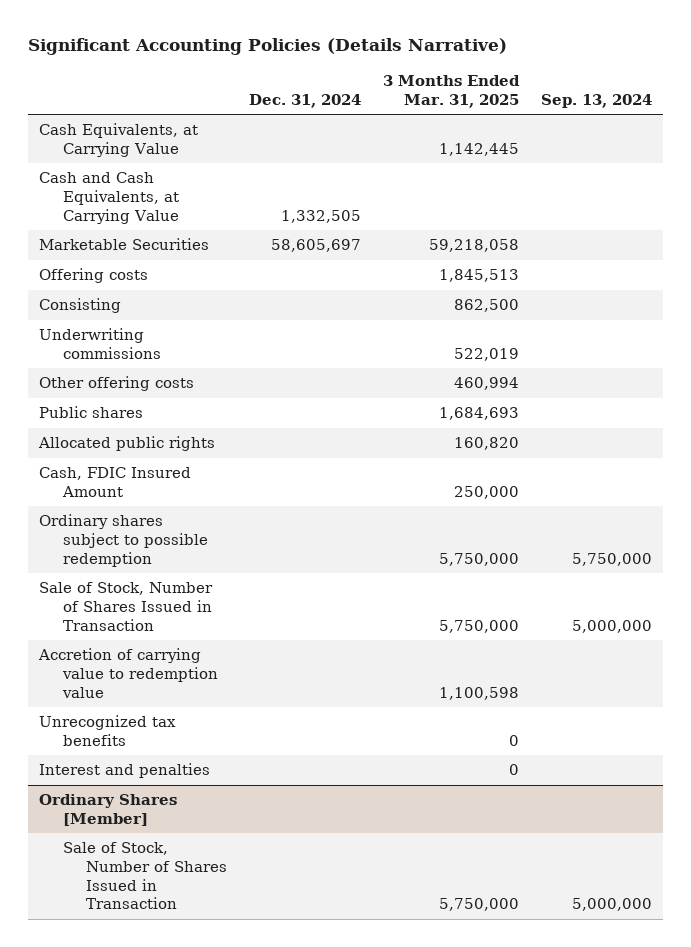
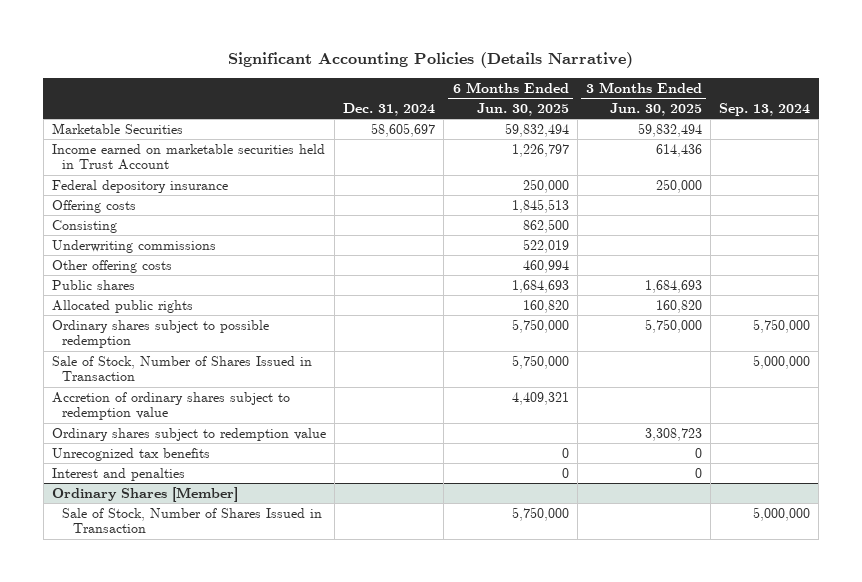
- | Dec. 31, 2024 | 3 Months Ended Mar. 31, 2025 | Sep. 13, 2024
+ | Dec. 31, 2024 | 6 Months Ended Jun. 30, 2025 | 3 Months Ended Jun. 30, 2025 | Sep. 13, 2024
- Cash Equivalents, at Carrying Value | | 1,142,445 |
- Cash and Cash Equivalents, at Carrying Value | 1,332,505 | |
+ Income earned on marketable securities held in Trust Account | | 1,226,797 | 614,436 |
+ Federal depository insurance | | 250,000 | 250,000 |
- Cash, FDIC Insured Amount | | 250,000 |
- Accretion of carrying value to redemption value | | 1,100,598 |
+ Accretion of ordinary shares subject to redemption value | | 4,409,321 | |
+ Ordinary shares subject to redemption value | | | 3,308,723 |

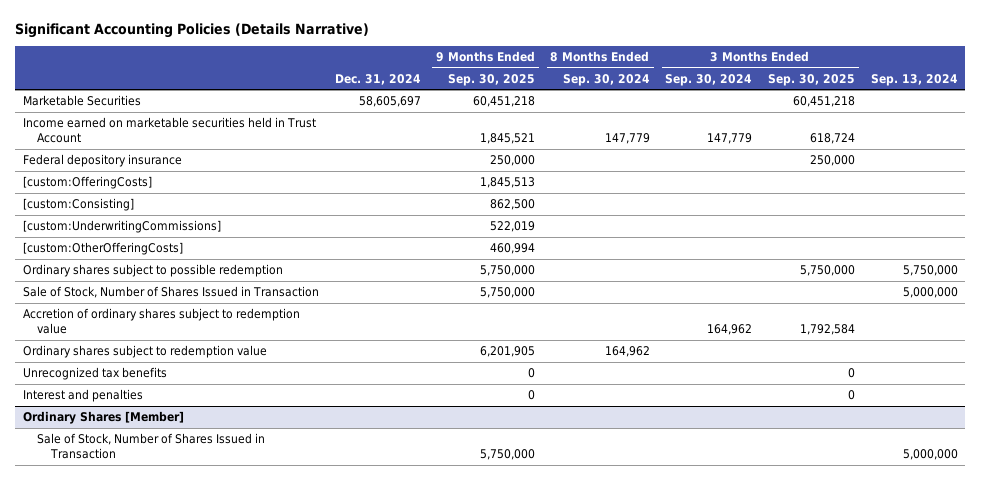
- | Dec. 31, 2024 | 6 Months Ended Jun. 30, 2025 | 3 Months Ended Jun. 30, 2025 | Sep. 13, 2024
+ | Dec. 31, 2024 | 9 Months Ended Sep. 30, 2025 | 8 Months Ended Sep. 30, 2024 | 3 Months Ended Sep. 30, 2024 | 3 Months Ended Sep. 30, 2025 | Sep. 13, 2024
- Offering costs | | 1,845,513 | |
- Consisting | | 862,500 | |
- Underwriting commissions | | 522,019 | |
- Other offering costs | | 460,994 | |
- Public shares | | 1,684,693 | 1,684,693 |
- Allocated public rights | | 160,820 | 160,820 |
+ [custom:OfferingCosts] | | 1,845,513 | | | |
+ [custom:Consisting] | | 862,500 | | | |
+ [custom:UnderwritingCommissions] | | 522,019 | | | |
+ [custom:OtherOfferingCosts] | | 460,994 | | | |

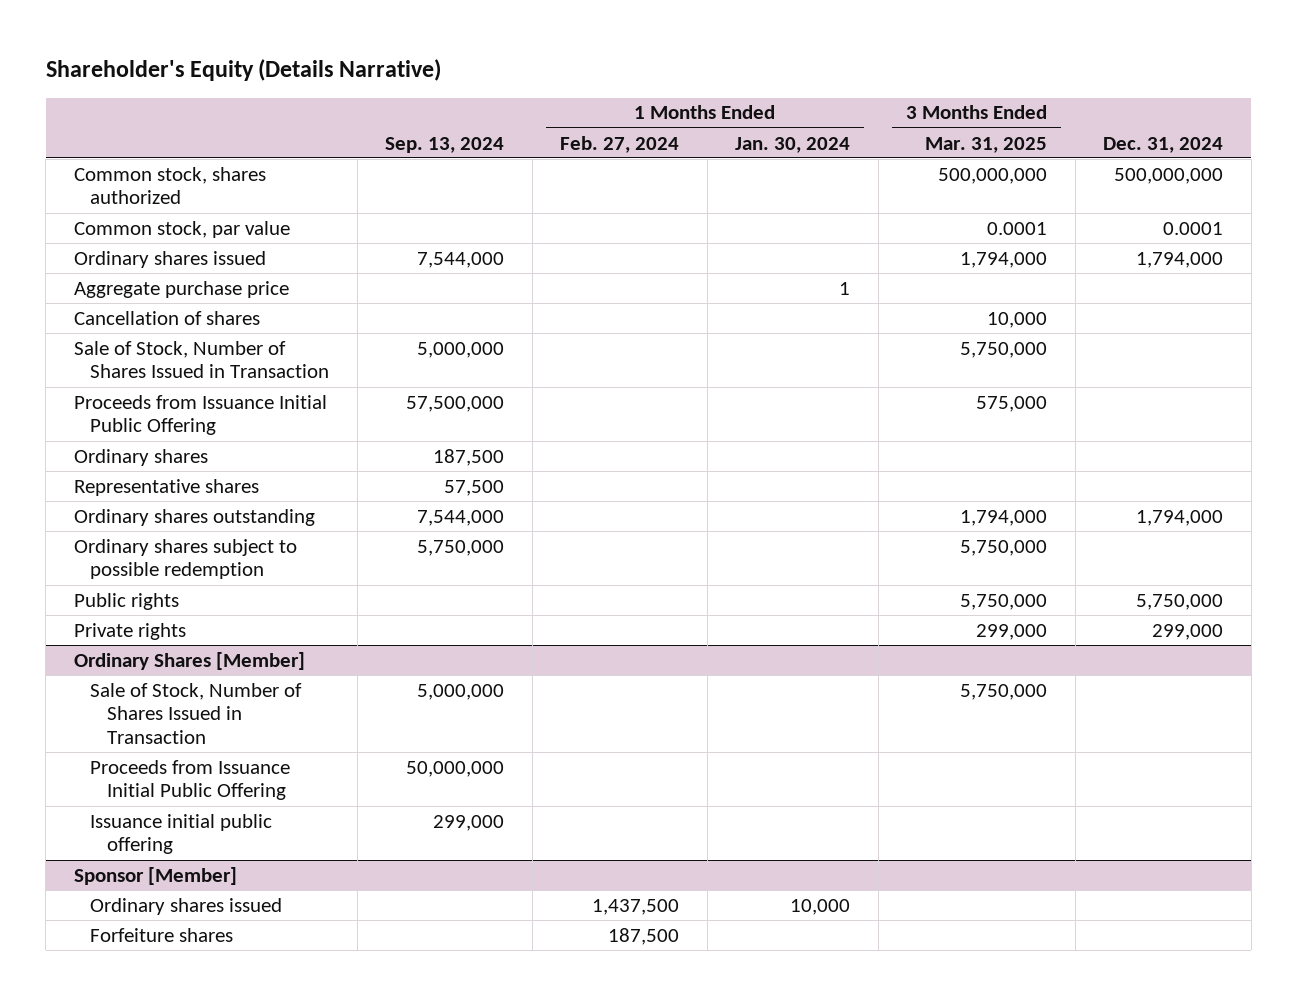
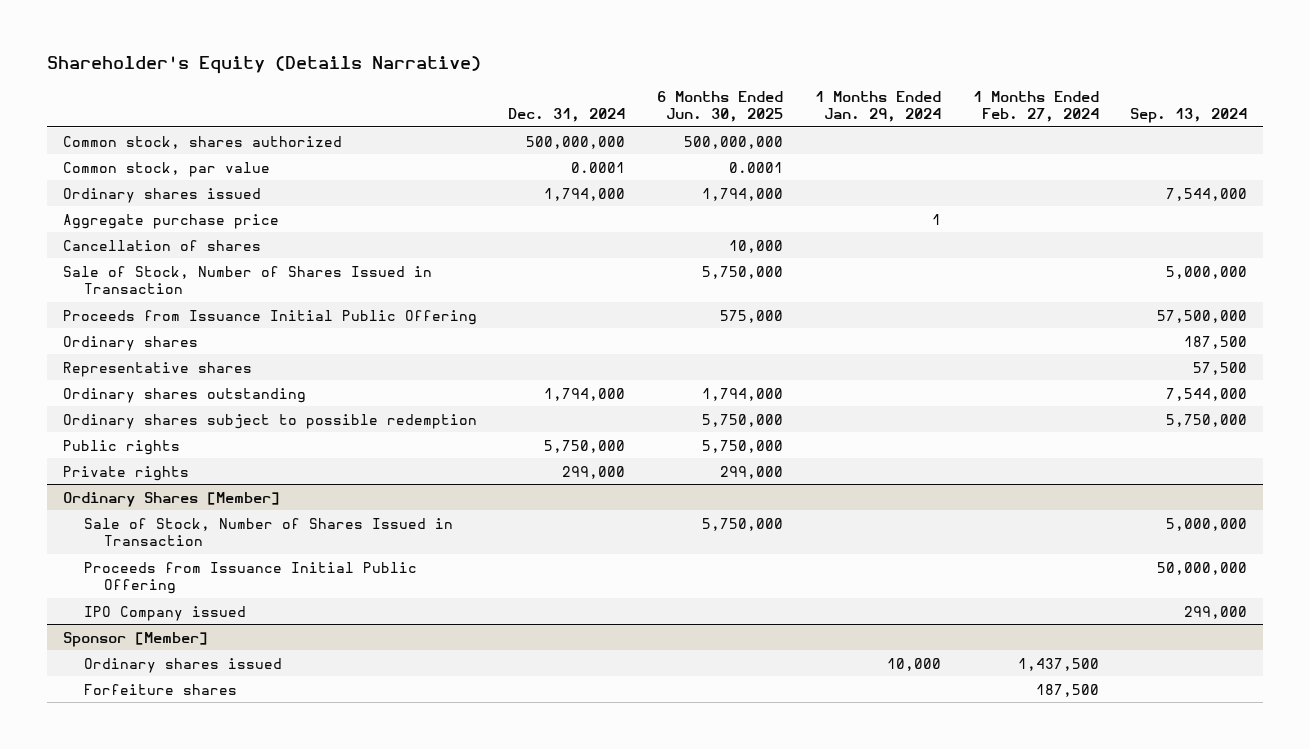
- | Sep. 13, 2024 | 1 Months Ended Feb. 27, 2024 | 1 Months Ended Jan. 30, 2024 | 3 Months Ended Mar. 31, 2025 | Dec. 31, 2024
+ | Dec. 31, 2024 | 6 Months Ended Jun. 30, 2025 | 1 Months Ended Jan. 29, 2024 | 1 Months Ended Feb. 27, 2024 | Sep. 13, 2024
@ Ordinary Shares [Member]
- Issuance initial public offering | 299,000 | | | |
+ IPO Company issued | | | | | 299,000

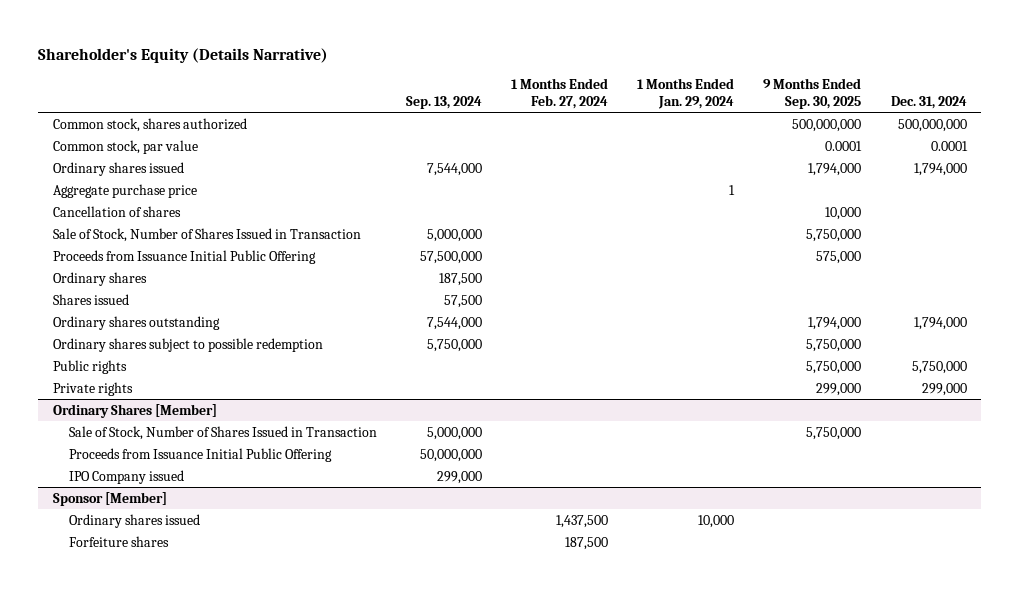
- | Dec. 31, 2024 | 6 Months Ended Jun. 30, 2025 | 1 Months Ended Jan. 29, 2024 | 1 Months Ended Feb. 27, 2024 | Sep. 13, 2024
+ | Sep. 13, 2024 | 1 Months Ended Feb. 27, 2024 | 1 Months Ended Jan. 29, 2024 | 9 Months Ended Sep. 30, 2025 | Dec. 31, 2024
- Representative shares | | | | | 57,500
+ Shares issued | 57,500 | | | |

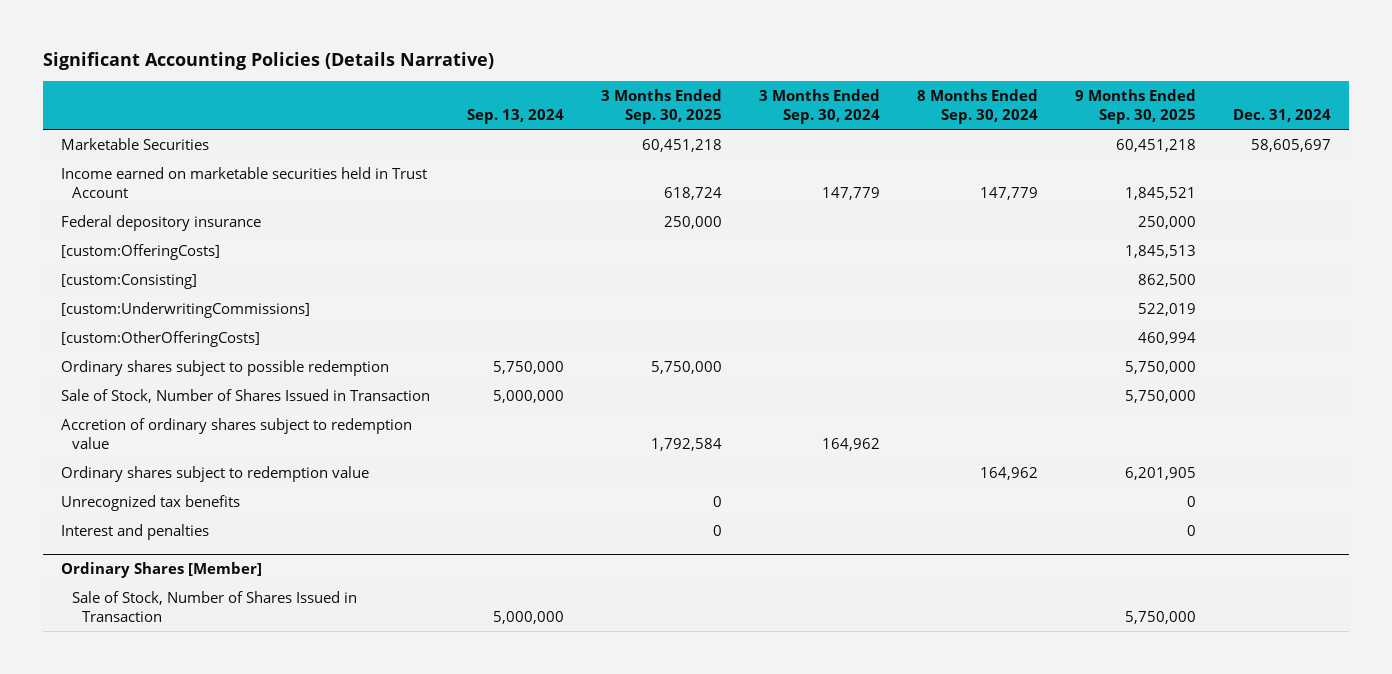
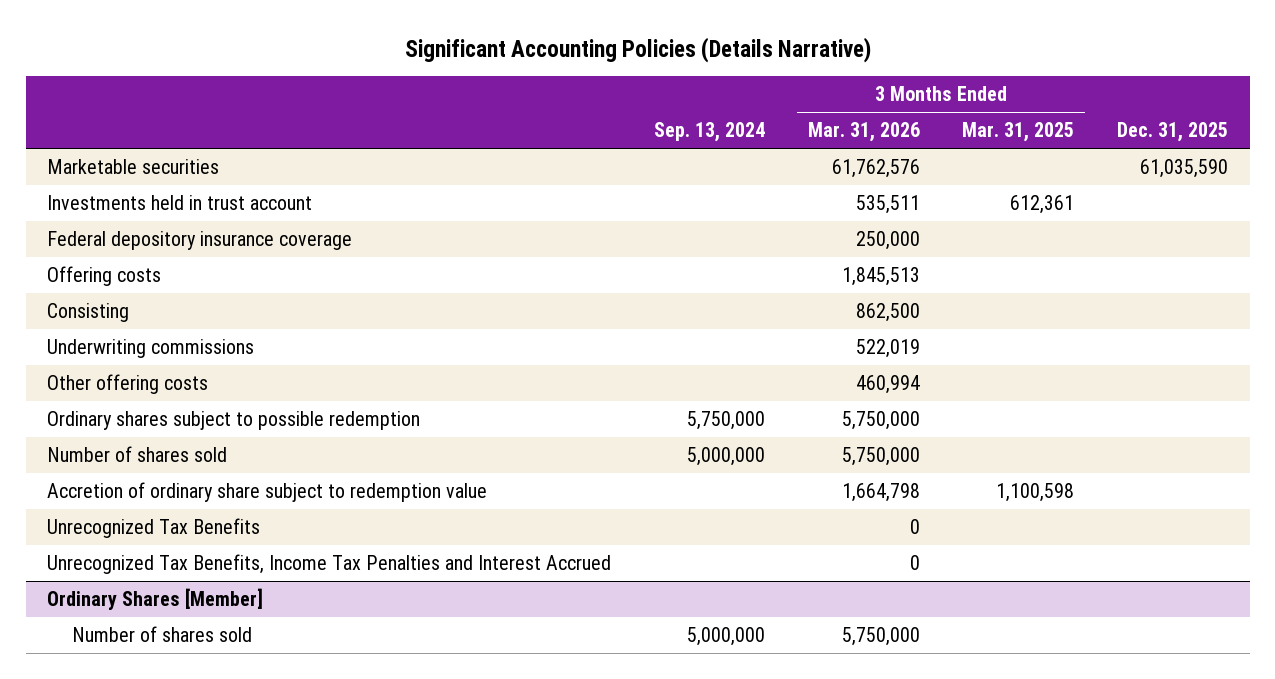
- | Sep. 13, 2024 | 3 Months Ended Sep. 30, 2025 | 3 Months Ended Sep. 30, 2024 | 8 Months Ended Sep. 30, 2024 | 9 Months Ended Sep. 30, 2025 | Dec. 31, 2024
+ | Sep. 13, 2024 | 3 Months Ended Mar. 31, 2026 | 3 Months Ended Mar. 31, 2025 | Dec. 31, 2025
- Marketable Securities | | 60,451,218 | | | 60,451,218 | 58,605,697
- Income earned on marketable securities held in Trust Account | | 618,724 | 147,779 | 147,779 | 1,845,521 |
- Federal depository insurance | | 250,000 | | | 250,000 |
- [custom:OfferingCosts] | | | | | 1,845,513 |
- [custom:Consisting] | | | | | 862,500 |
- [custom:UnderwritingCommissions] | | | | | 522,019 |
- [custom:OtherOfferingCosts] | | | | | 460,994 |
+ Marketable securities | | 61,762,576 | | 61,035,590
+ Investments held in trust account | | 535,511 | 612,361 |
+ Federal depository insurance coverage | | 250,000 | |
+ Offering costs | | 1,845,513 | |
+ Consisting | | 862,500 | |
+ Underwriting commissions | | 522,019 | |
+ Other offering costs | | 460,994 | |
- Sale of Stock, Number of Shares Issued in Transaction | 5,000,000 | | | | 5,750,000 |
- Accretion of ordinary shares subject to redemption value | | 1,792,584 | 164,962 | | |
- Ordinary shares subject to redemption value | | | | 164,962 | 6,201,905 |
- Unrecognized tax benefits | | 0 | | | 0 |
- Interest and penalties | | 0 | | | 0 |
+ Number of shares sold | 5,000,000 | 5,750,000 | |
+ Accretion of ordinary share subject to redemption value | | 1,664,798 | 1,100,598 |
+ Unrecognized Tax Benefits | | 0 | |
+ Unrecognized Tax Benefits, Income Tax Penalties and Interest Accrued | | 0 | |
@ Ordinary Shares [Member]
- Sale of Stock, Number of Shares Issued in Transaction | 5,000,000 | | | | 5,750,000 |
+ Number of shares sold | 5,000,000 | 5,750,000 | |

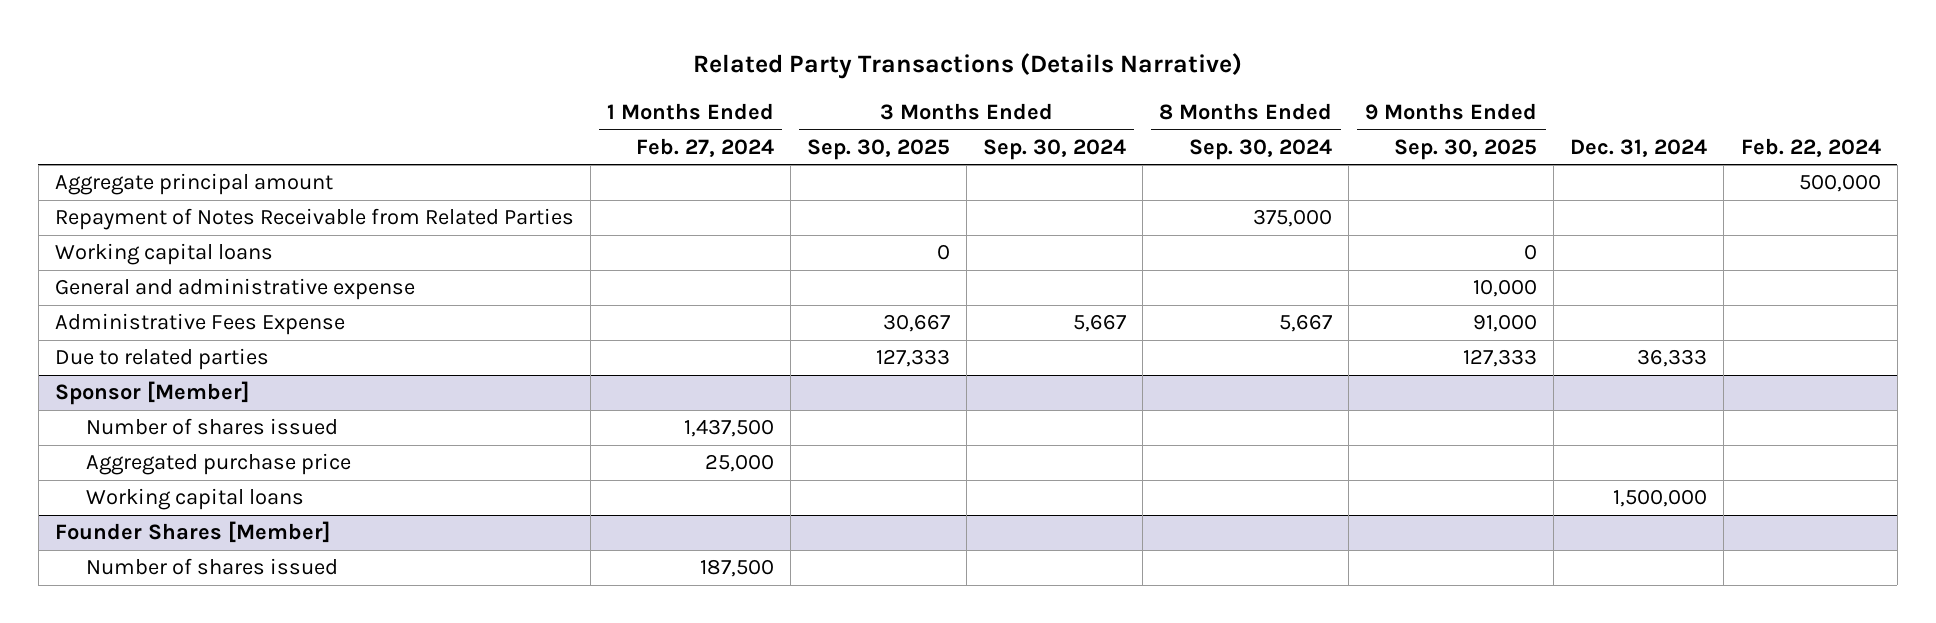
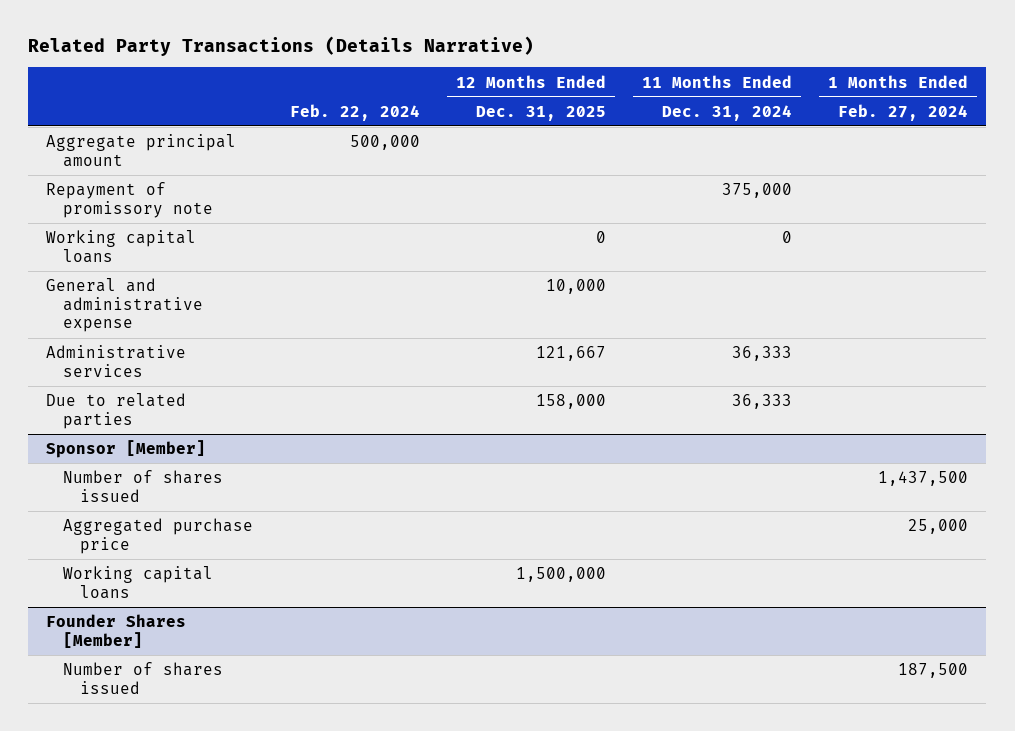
- | 1 Months Ended Feb. 27, 2024 | 3 Months Ended Sep. 30, 2025 | 3 Months Ended Sep. 30, 2024 | 8 Months Ended Sep. 30, 2024 | 9 Months Ended Sep. 30, 2025 | Dec. 31, 2024 | Feb. 22, 2024
+ | Feb. 22, 2024 | 12 Months Ended Dec. 31, 2025 | 11 Months Ended Dec. 31, 2024 | 1 Months Ended Feb. 27, 2024
- Repayment of Notes Receivable from Related Parties | | | | 375,000 | | |
+ Repayment of promissory note | | | 375,000 |
- Administrative Fees Expense | | 30,667 | 5,667 | 5,667 | 91,000 | |
+ Administrative services | | 121,667 | 36,333 |

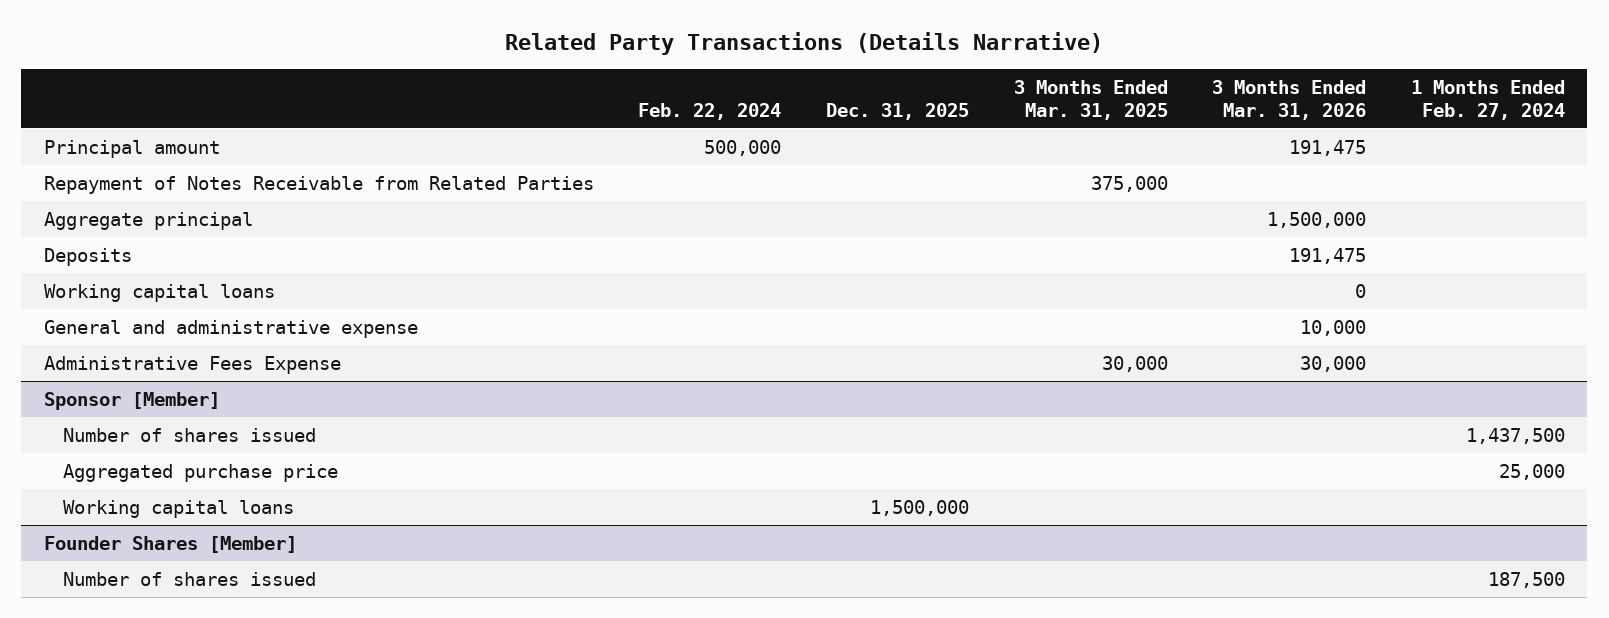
- | Feb. 22, 2024 | 12 Months Ended Dec. 31, 2025 | 11 Months Ended Dec. 31, 2024 | 1 Months Ended Feb. 27, 2024
+ | Feb. 22, 2024 | Dec. 31, 2025 | 3 Months Ended Mar. 31, 2025 | 3 Months Ended Mar. 31, 2026 | 1 Months Ended Feb. 27, 2024
- Aggregate principal amount | 500,000 | | |
- Repayment of promissory note | | | 375,000 |
+ Principal amount | 500,000 | | | 191,475 |
+ Repayment of Notes Receivable from Related Parties | | | 375,000 | |
+ Aggregate principal | | | | 1,500,000 |
+ Deposits | | | | 191,475 |
- Administrative services | | 121,667 | 36,333 |
- Due to related parties | | 158,000 | 36,333 |
+ Administrative Fees Expense | | | 30,000 | 30,000 |

